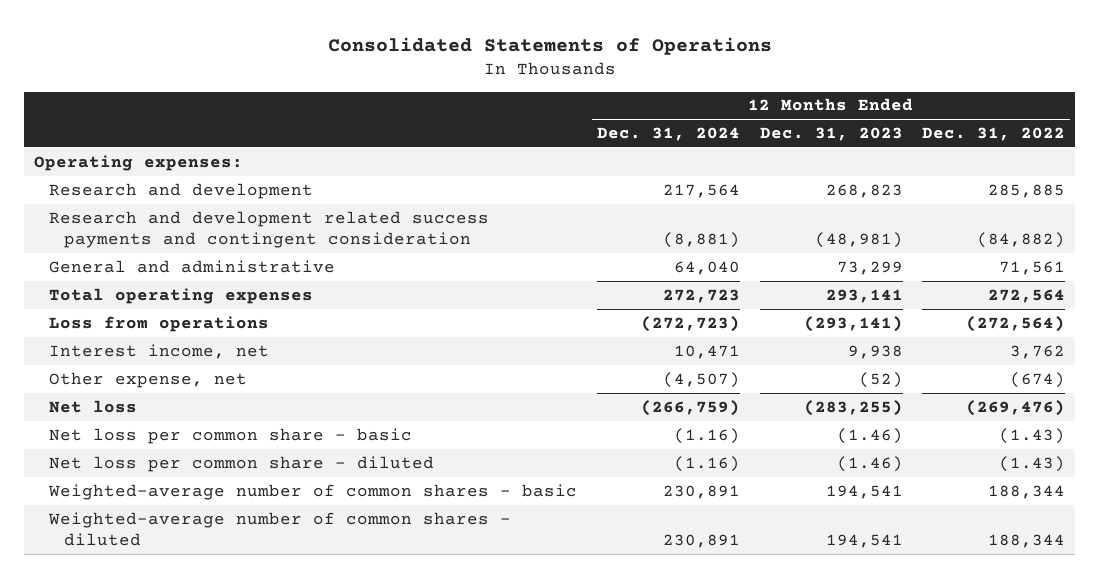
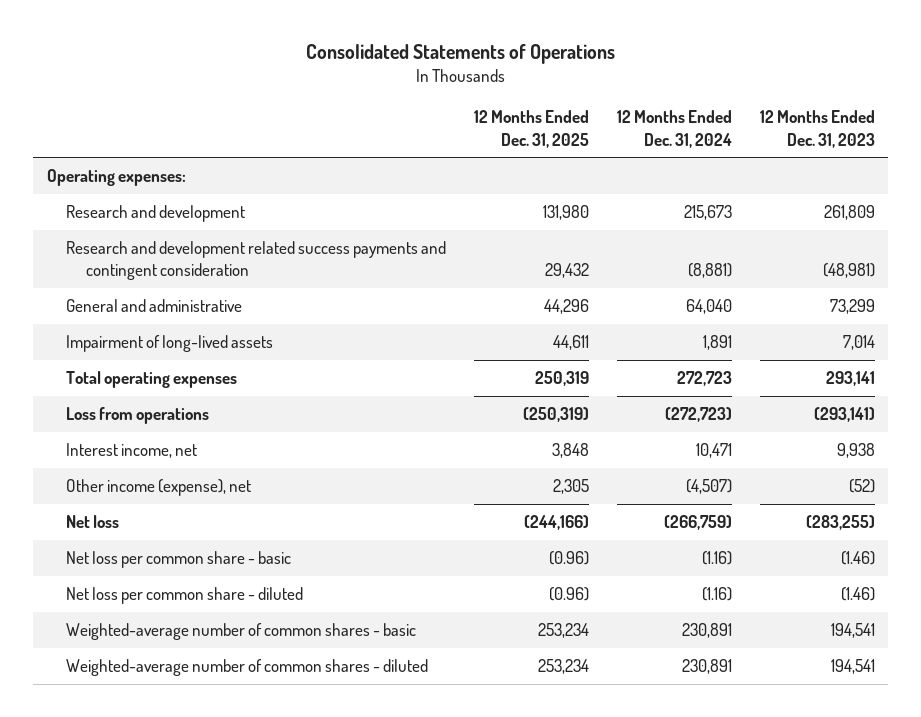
- | 12 Months Ended Dec. 31, 2024 | 12 Months Ended Dec. 31, 2023 | 12 Months Ended Dec. 31, 2022
+ | 12 Months Ended Dec. 31, 2025 | 12 Months Ended Dec. 31, 2024 | 12 Months Ended Dec. 31, 2023
- Research and development | 217,564 | 268,823 | 285,885
+ Research and development | 131,980 | 215,673 | 261,809
+ Impairment of long-lived assets | 44,611 | 1,891 | 7,014
- Other expense, net | (4,507) | (52) | (674)
+ Other income (expense), net | 2,305 | (4,507) | (52)

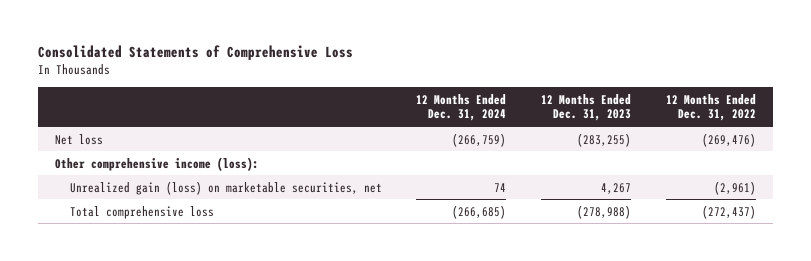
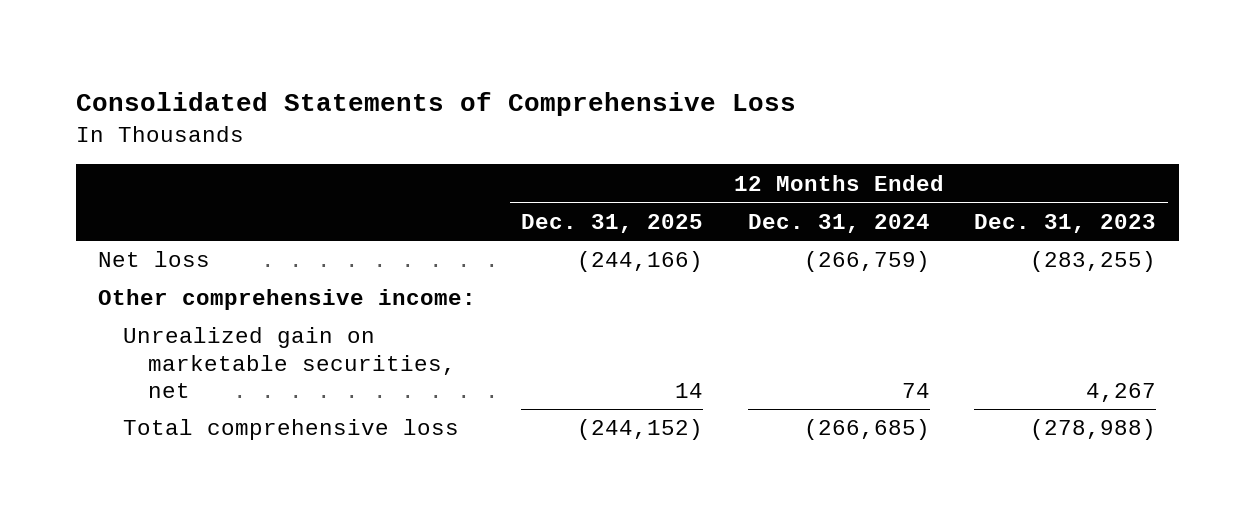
- | 12 Months Ended Dec. 31, 2024 | 12 Months Ended Dec. 31, 2023 | 12 Months Ended Dec. 31, 2022
+ | 12 Months Ended Dec. 31, 2025 | 12 Months Ended Dec. 31, 2024 | 12 Months Ended Dec. 31, 2023
- Other comprehensive income (loss):
- Unrealized gain (loss) on marketable securities, net | 74 | 4,267 | (2,961)
+ Other comprehensive income:
+ Unrealized gain on marketable securities, net | 14 | 74 | 4,267

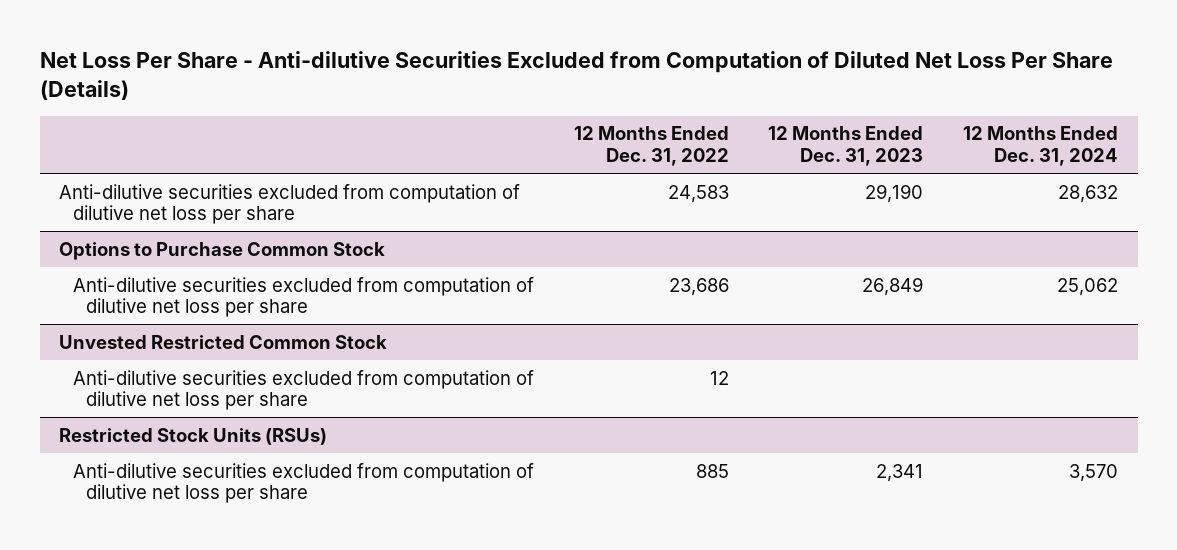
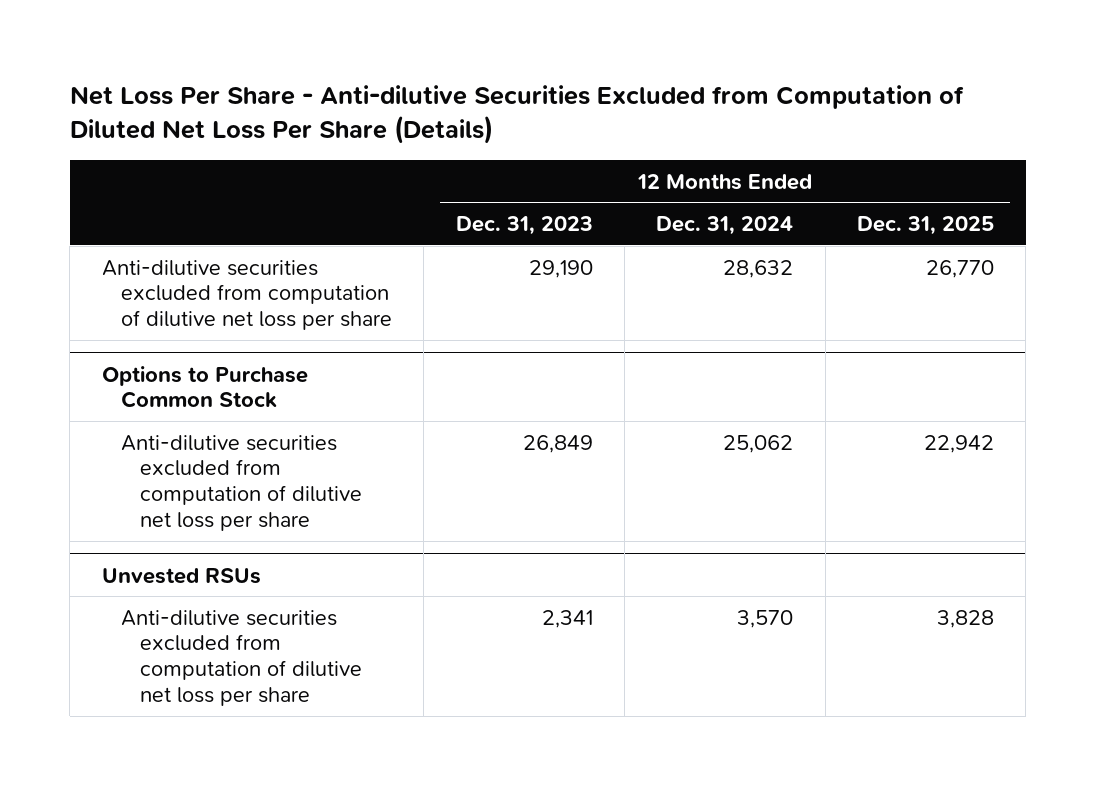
- | 12 Months Ended Dec. 31, 2022 | 12 Months Ended Dec. 31, 2023 | 12 Months Ended Dec. 31, 2024
+ | 12 Months Ended Dec. 31, 2023 | 12 Months Ended Dec. 31, 2024 | 12 Months Ended Dec. 31, 2025
- Unvested Restricted Common Stock
- Anti-dilutive securities excluded from computation of dilutive net loss per share | 12 | |
- Restricted Stock Units (RSUs)
+ Unvested RSUs

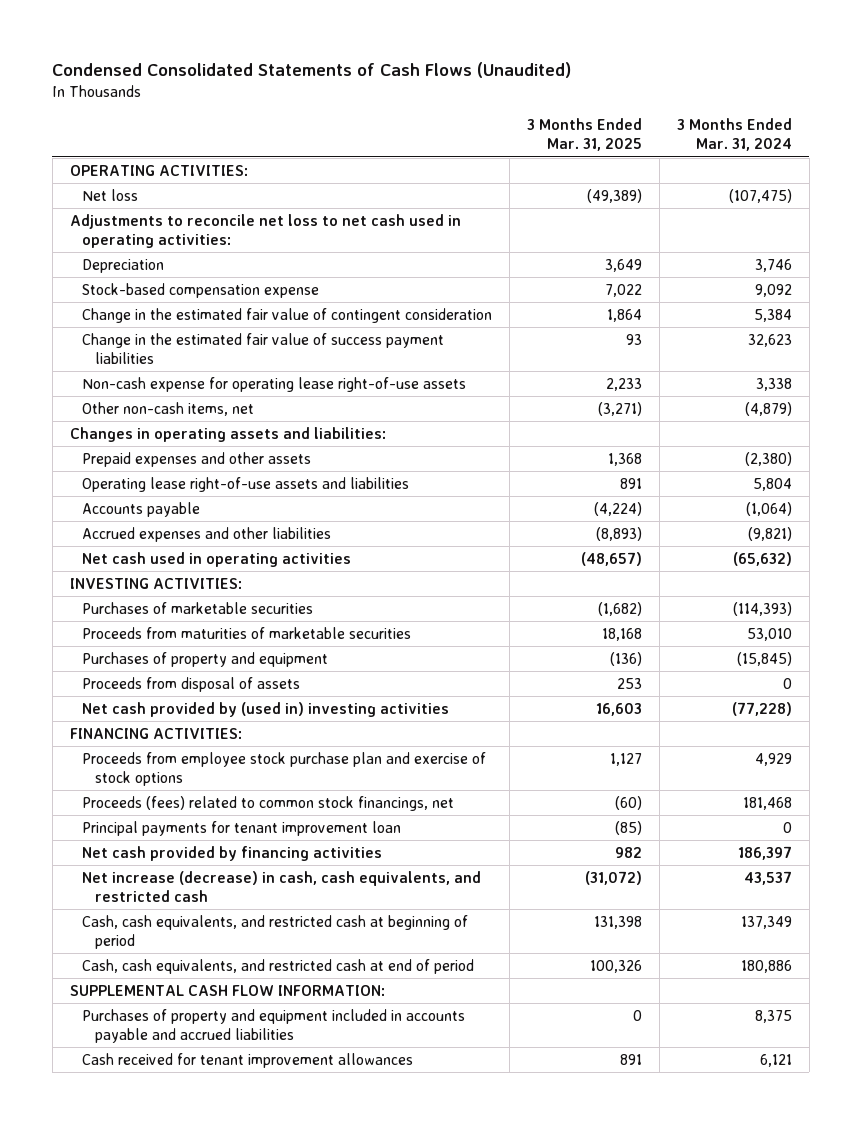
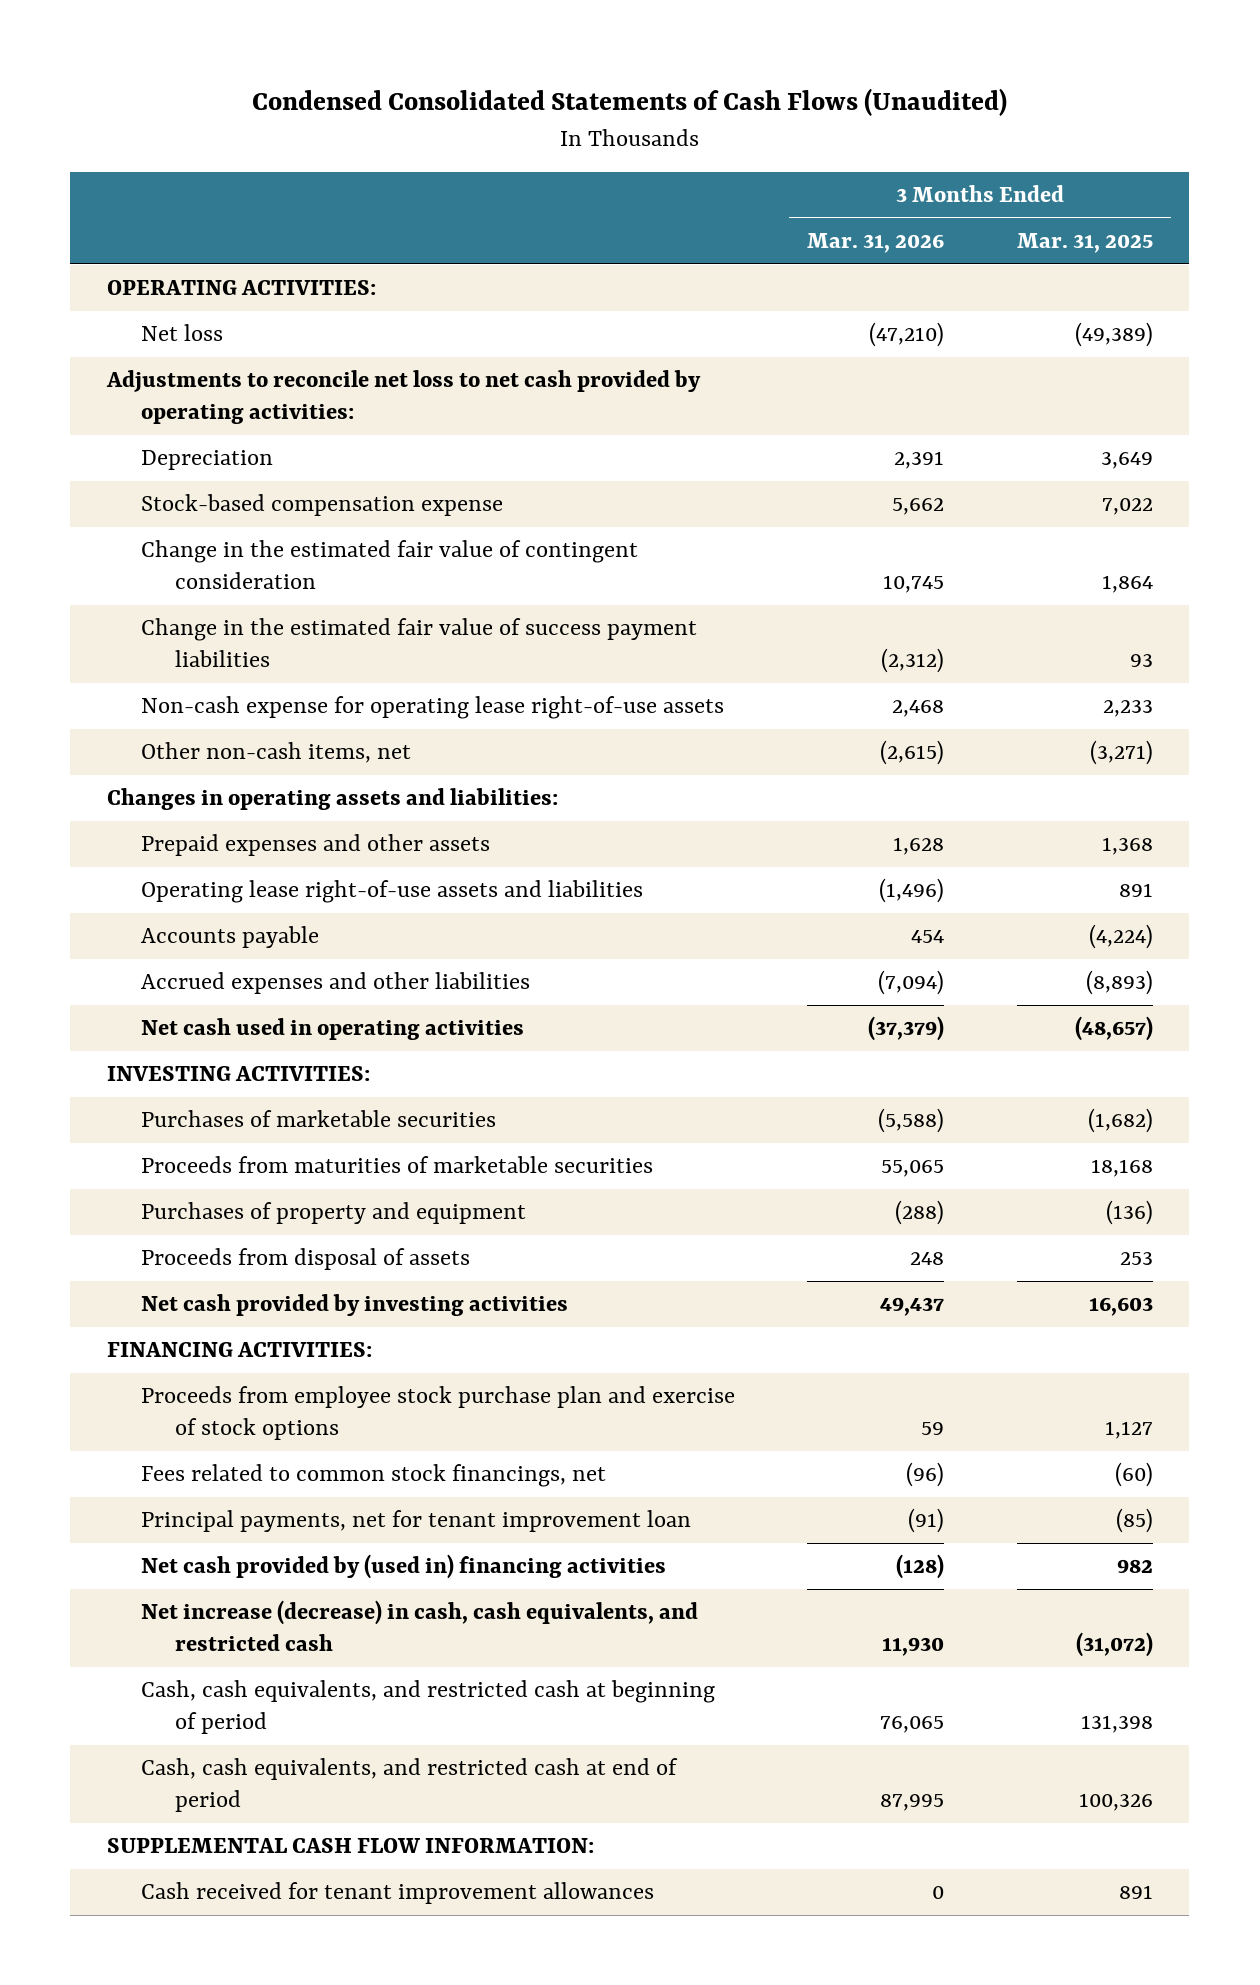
- | 3 Months Ended Mar. 31, 2025 | 3 Months Ended Mar. 31, 2024
+ | 3 Months Ended Mar. 31, 2026 | 3 Months Ended Mar. 31, 2025
- Adjustments to reconcile net loss to net cash used in operating activities:
+ Adjustments to reconcile net loss to net cash provided by operating activities:
- Net cash provided by (used in) investing activities | 16,603 | (77,228)
+ Net cash provided by investing activities | 49,437 | 16,603
- Proceeds (fees) related to common stock financings, net | (60) | 181,468
- Principal payments for tenant improvement loan | (85) | 0
- Net cash provided by financing activities | 982 | 186,397
+ Fees related to common stock financings, net | (96) | (60)
+ Principal payments, net for tenant improvement loan | (91) | (85)
+ Net cash provided by (used in) financing activities | (128) | 982
- Purchases of property and equipment included in accounts payable and accrued liabilities | 0 | 8,375

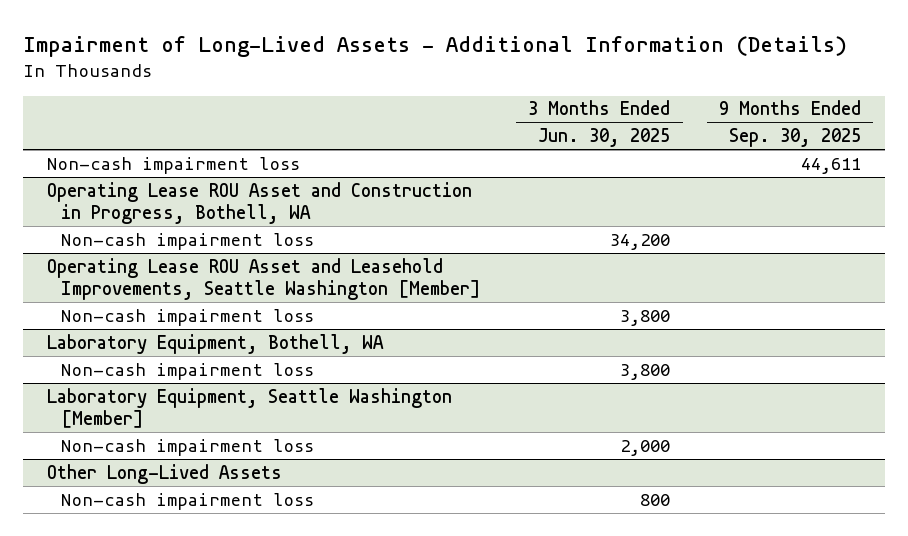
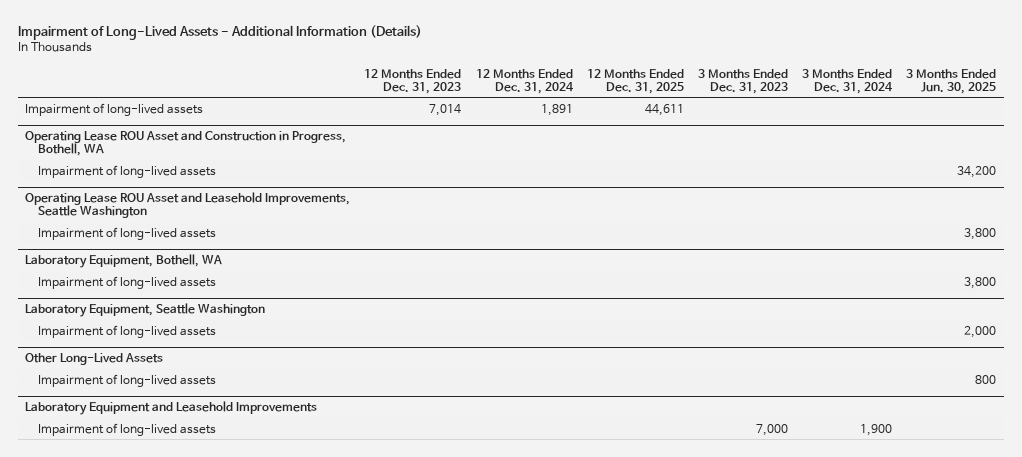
- | 3 Months Ended Jun. 30, 2025 | 9 Months Ended Sep. 30, 2025
+ | 12 Months Ended Dec. 31, 2023 | 12 Months Ended Dec. 31, 2024 | 12 Months Ended Dec. 31, 2025 | 3 Months Ended Dec. 31, 2023 | 3 Months Ended Dec. 31, 2024 | 3 Months Ended Jun. 30, 2025
- Non-cash impairment loss | | 44,611
+ Impairment of long-lived assets | 7,014 | 1,891 | 44,611 | | |
@ Operating Lease ROU Asset and Construction in Progress, Bothell, WA
- Non-cash impairment loss | 34,200 |
- Operating Lease ROU Asset and Leasehold Improvements, Seattle Washington [Member]
- Non-cash impairment loss | 3,800 |
@ Operating Lease ROU Asset and Construction in Progress, Bothell, WA
+ Impairment of long-lived assets | | | | | | 34,200
+ Operating Lease ROU Asset and Leasehold Improvements, Seattle Washington
+ Impairment of long-lived assets | | | | | | 3,800
@ Laboratory Equipment, Bothell, WA
- Non-cash impairment loss | 3,800 |
- Laboratory Equipment, Seattle Washington [Member]
- Non-cash impairment loss | 2,000 |
@ Laboratory Equipment, Bothell, WA
+ Impairment of long-lived assets | | | | | | 3,800
+ Laboratory Equipment, Seattle Washington
+ Impairment of long-lived assets | | | | | | 2,000
@ Other Long-Lived Assets
- Non-cash impairment loss | 800 |
+ Impairment of long-lived assets | | | | | | 800
+ Laboratory Equipment and Leasehold Improvements
+ Impairment of long-lived assets | | | | 7,000 | 1,900 |

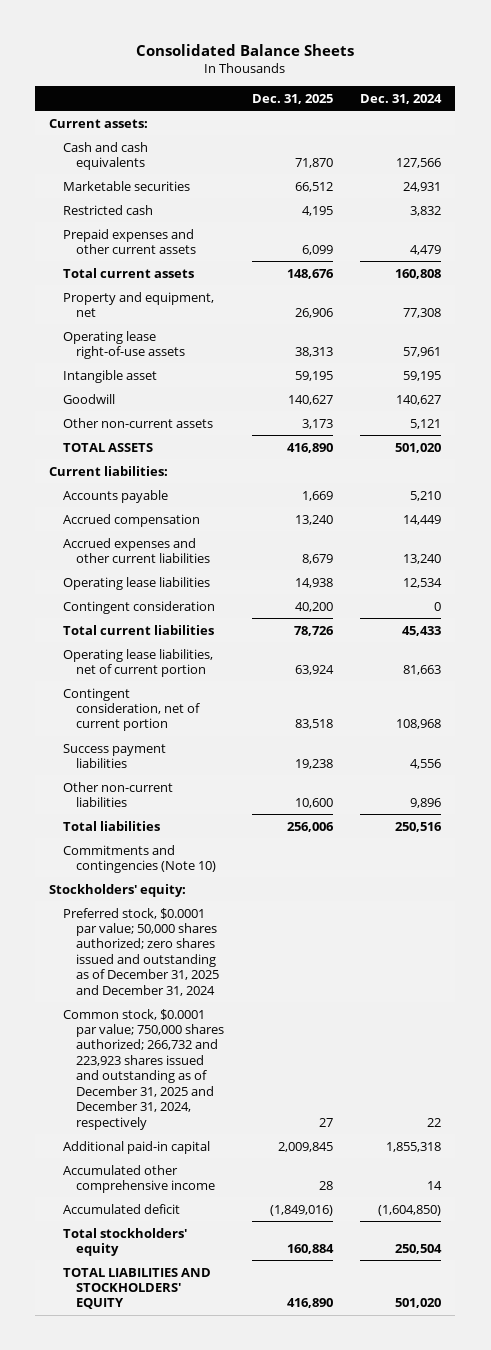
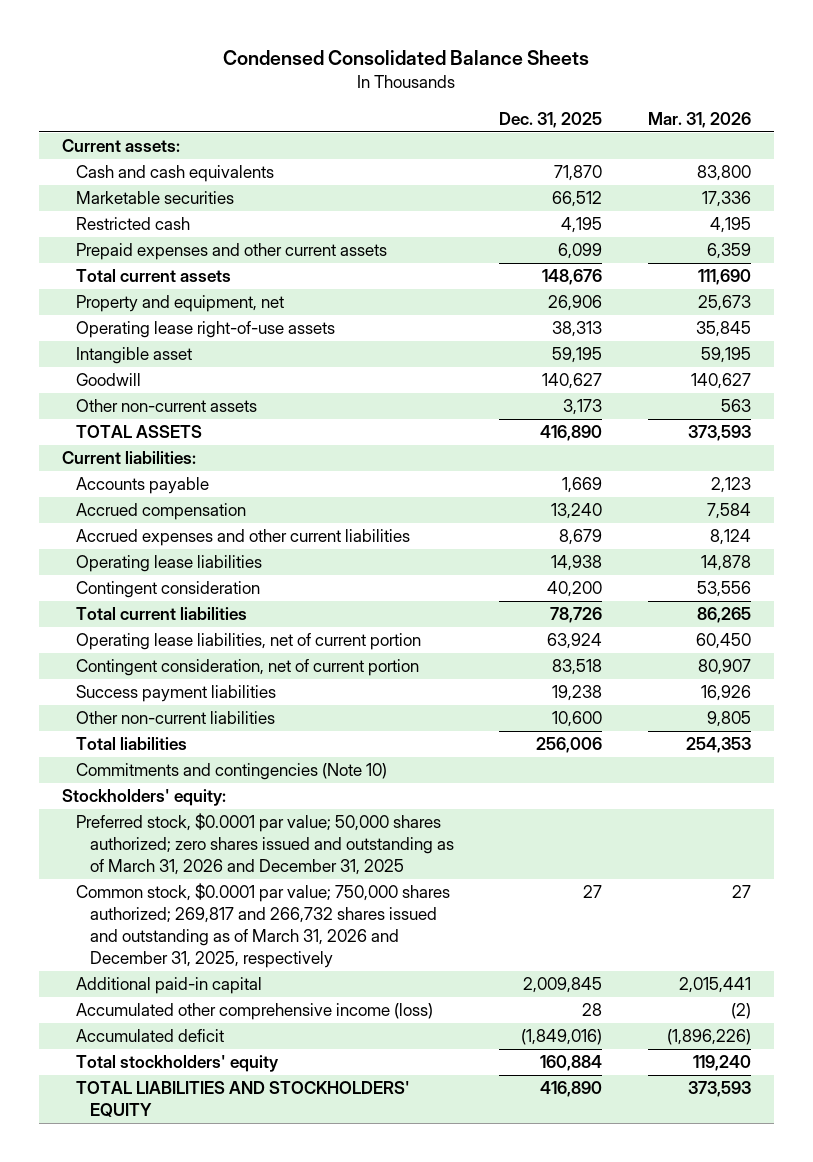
- Consolidated Balance Sheets
+ Condensed Consolidated Balance Sheets
- | Dec. 31, 2025 | Dec. 31, 2024
+ | Dec. 31, 2025 | Mar. 31, 2026
- Preferred stock, $0.0001 par value; 50,000 shares authorized; zero shares issued and outstanding as of December 31, 2025 and December 31, 2024
- Common stock, $0.0001 par value; 750,000 shares authorized; 266,732 and 223,923 shares issued and outstanding as of December 31, 2025 and December 31, 2024, respectively | 27 | 22
+ Preferred stock, $0.0001 par value; 50,000 shares authorized; zero shares issued and outstanding as of March 31, 2026 and December 31, 2025
+ Common stock, $0.0001 par value; 750,000 shares authorized; 269,817 and 266,732 shares issued and outstanding as of March 31, 2026 and December 31, 2025, respectively | 27 | 27
- Accumulated other comprehensive income | 28 | 14
+ Accumulated other comprehensive income (loss) | 28 | (2)

